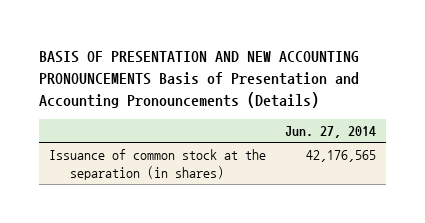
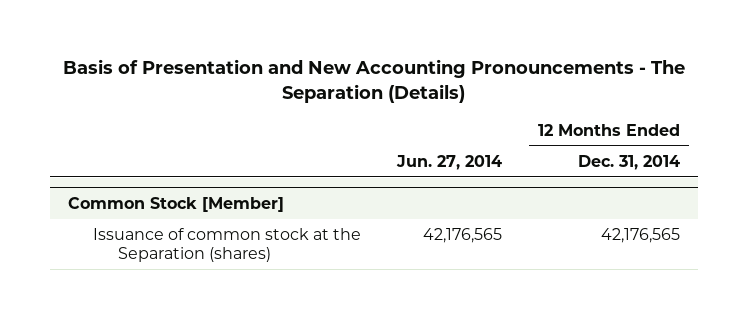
- BASIS OF PRESENTATION AND NEW ACCOUNTING PRONOUNCEMENTS Basis of Presentation and Accounting Pronouncements (Details)
+ Basis of Presentation and New Accounting Pronouncements - The Separation (Details)
- | Jun. 27, 2014
+ | Jun. 27, 2014 | 12 Months Ended Dec. 31, 2014
- Issuance of common stock at the separation (in shares) | 42,176,565
+ Common Stock [Member]
+ Issuance of common stock at the Separation (shares) | 42,176,565 | 42,176,565

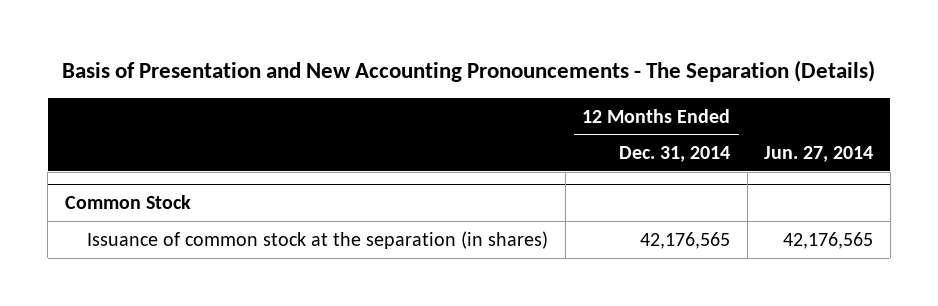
- | Jun. 27, 2014 | 12 Months Ended Dec. 31, 2014
+ | 12 Months Ended Dec. 31, 2014 | Jun. 27, 2014
- Common Stock [Member]
- Issuance of common stock at the Separation (shares) | 42,176,565 | 42,176,565
+ Common Stock
+ Issuance of common stock at the separation (in shares) | 42,176,565 | 42,176,565

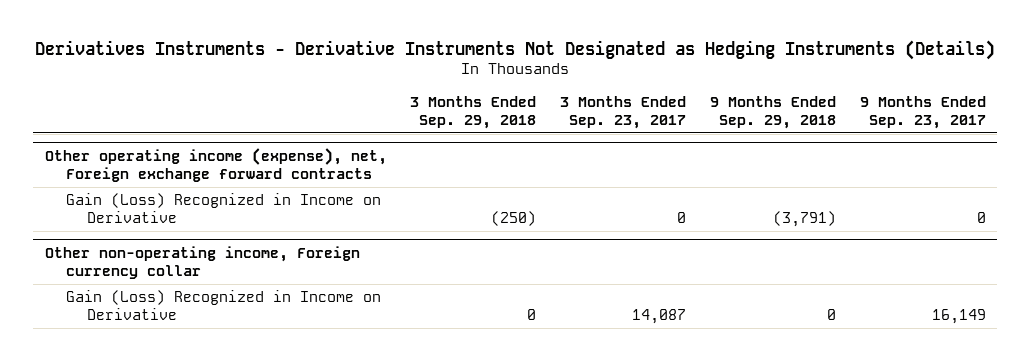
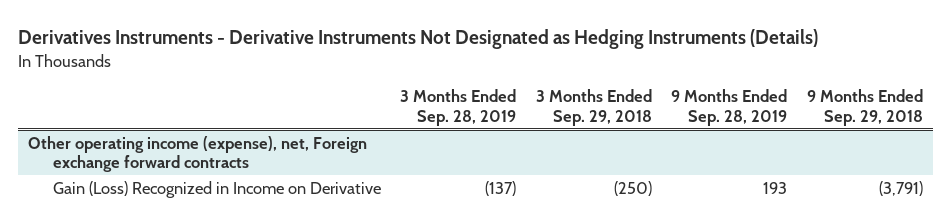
- | 3 Months Ended Sep. 29, 2018 | 3 Months Ended Sep. 23, 2017 | 9 Months Ended Sep. 29, 2018 | 9 Months Ended Sep. 23, 2017
+ | 3 Months Ended Sep. 28, 2019 | 3 Months Ended Sep. 29, 2018 | 9 Months Ended Sep. 28, 2019 | 9 Months Ended Sep. 29, 2018
- Other non-operating income, Foreign currency collar
- Gain (Loss) Recognized in Income on Derivative | 0 | 14,087 | 0 | 16,149

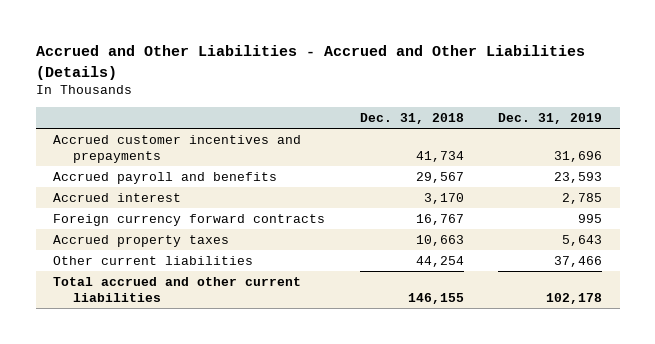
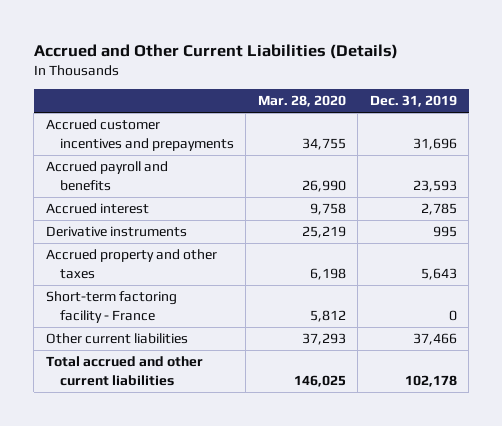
- Accrued and Other Liabilities - Accrued and Other Liabilities (Details)
+ Accrued and Other Current Liabilities (Details)
- | Dec. 31, 2018 | Dec. 31, 2019
+ | Mar. 28, 2020 | Dec. 31, 2019
- Foreign currency forward contracts | 16,767 | 995
- Accrued property taxes | 10,663 | 5,643
+ Derivative instruments | 25,219 | 995
+ Accrued property and other taxes | 6,198 | 5,643
+ Short-term factoring facility - France | 5,812 | 0

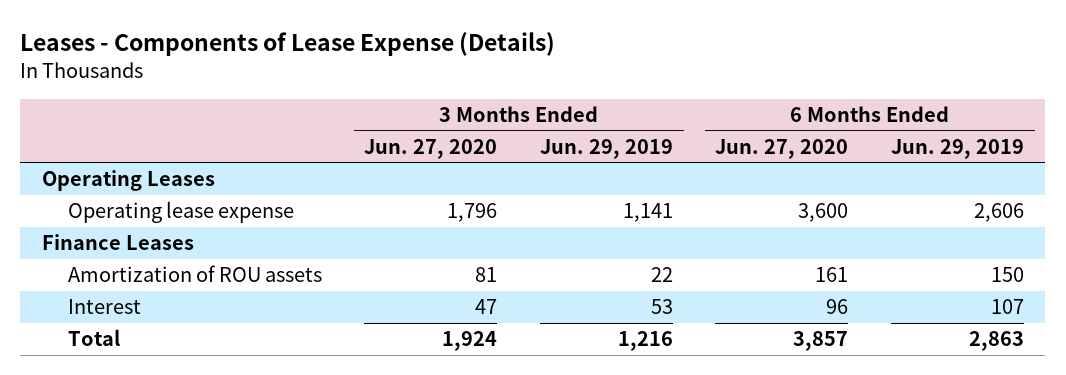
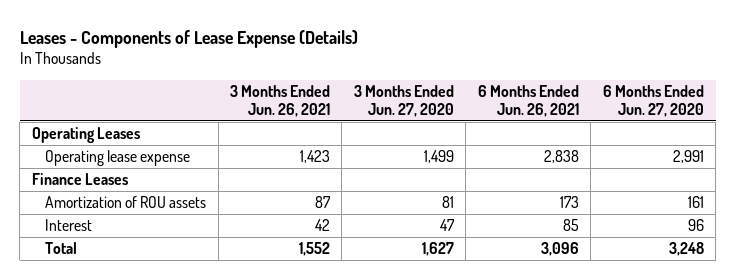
- | 3 Months Ended Jun. 27, 2020 | 3 Months Ended Jun. 29, 2019 | 6 Months Ended Jun. 27, 2020 | 6 Months Ended Jun. 29, 2019
+ | 3 Months Ended Jun. 26, 2021 | 3 Months Ended Jun. 27, 2020 | 6 Months Ended Jun. 26, 2021 | 6 Months Ended Jun. 27, 2020
- Operating lease expense | 1,796 | 1,141 | 3,600 | 2,606
+ Operating lease expense | 1,423 | 1,499 | 2,838 | 2,991
- Total | 1,924 | 1,216 | 3,857 | 2,863
+ Total | 1,552 | 1,627 | 3,096 | 3,248

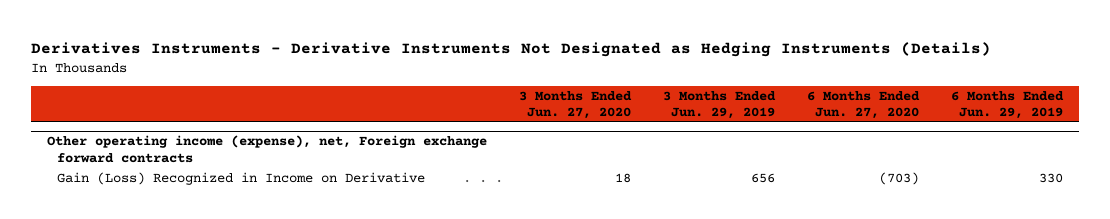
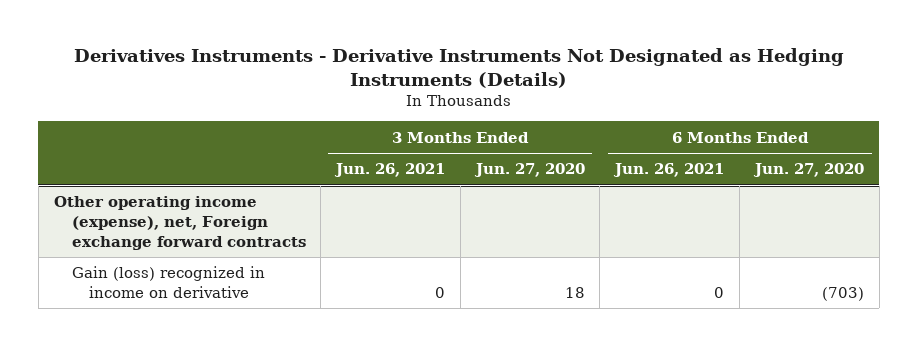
- | 3 Months Ended Jun. 27, 2020 | 3 Months Ended Jun. 29, 2019 | 6 Months Ended Jun. 27, 2020 | 6 Months Ended Jun. 29, 2019
+ | 3 Months Ended Jun. 26, 2021 | 3 Months Ended Jun. 27, 2020 | 6 Months Ended Jun. 26, 2021 | 6 Months Ended Jun. 27, 2020
@ Other operating income (expense), net, Foreign exchange forward contracts
- Gain (Loss) Recognized in Income on Derivative | 18 | 656 | (703) | 330
+ Gain (loss) recognized in income on derivative | 0 | 18 | 0 | (703)

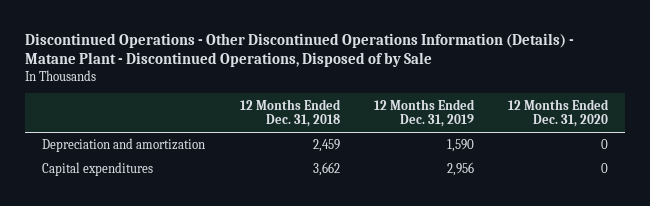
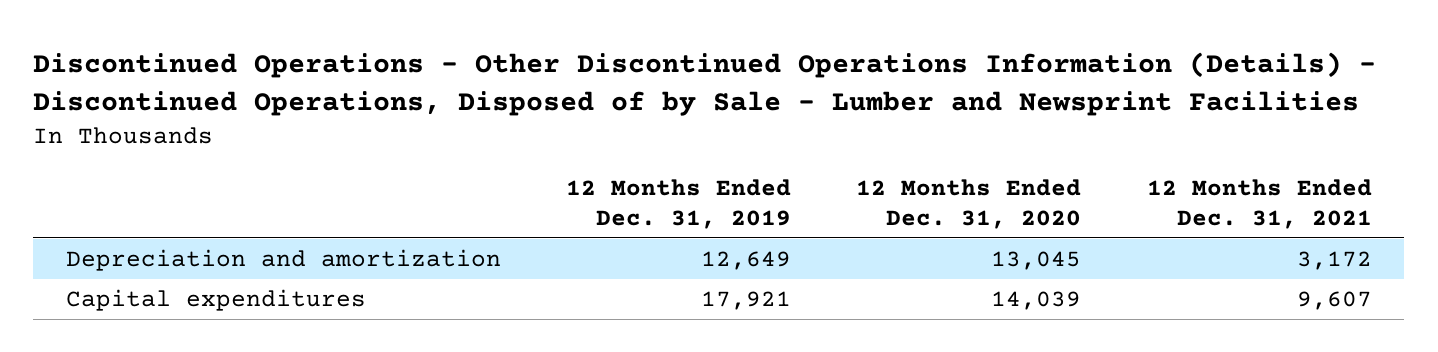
- Discontinued Operations - Other Discontinued Operations Information (Details) - Matane Plant - Discontinued Operations, Disposed of by Sale
+ Discontinued Operations - Other Discontinued Operations Information (Details) - Discontinued Operations, Disposed of by Sale - Lumber and Newsprint Facilities
- | 12 Months Ended Dec. 31, 2018 | 12 Months Ended Dec. 31, 2019 | 12 Months Ended Dec. 31, 2020
+ | 12 Months Ended Dec. 31, 2019 | 12 Months Ended Dec. 31, 2020 | 12 Months Ended Dec. 31, 2021
- Depreciation and amortization | 2,459 | 1,590 | 0
- Capital expenditures | 3,662 | 2,956 | 0
+ Depreciation and amortization | 12,649 | 13,045 | 3,172
+ Capital expenditures | 17,921 | 14,039 | 9,607

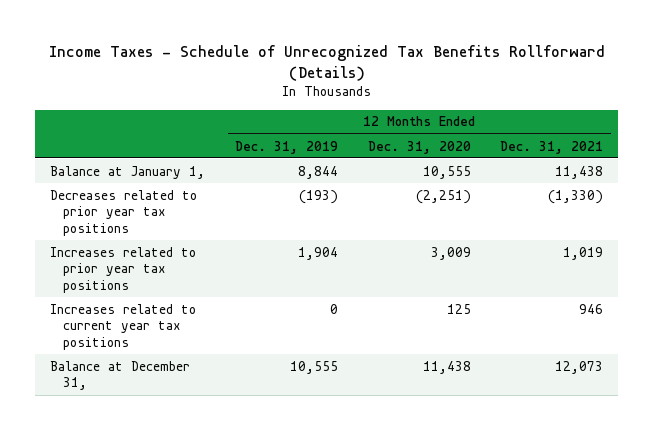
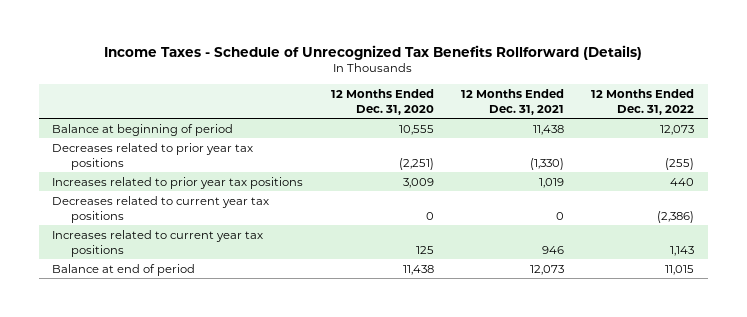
- | 12 Months Ended Dec. 31, 2019 | 12 Months Ended Dec. 31, 2020 | 12 Months Ended Dec. 31, 2021
+ | 12 Months Ended Dec. 31, 2020 | 12 Months Ended Dec. 31, 2021 | 12 Months Ended Dec. 31, 2022
- Balance at January 1, | 8,844 | 10,555 | 11,438
+ Balance at beginning of period | 10,555 | 11,438 | 12,073
+ Decreases related to current year tax positions | 0 | 0 | (2,386)
- Balance at December 31, | 10,555 | 11,438 | 12,073
+ Balance at end of period | 11,438 | 12,073 | 11,015

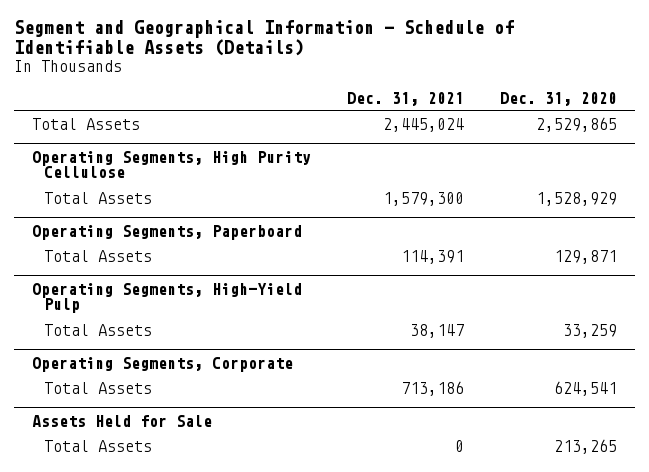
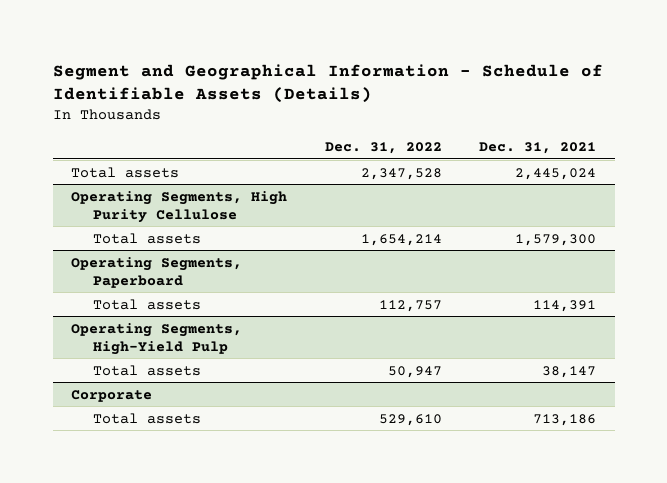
- | Dec. 31, 2021 | Dec. 31, 2020
+ | Dec. 31, 2022 | Dec. 31, 2021
- Total Assets | 2,445,024 | 2,529,865
+ Total assets | 2,347,528 | 2,445,024
@ Operating Segments, High Purity Cellulose
- Total Assets | 1,579,300 | 1,528,929
+ Total assets | 1,654,214 | 1,579,300
@ Operating Segments, Paperboard
- Total Assets | 114,391 | 129,871
+ Total assets | 112,757 | 114,391
@ Operating Segments, High-Yield Pulp
- Total Assets | 38,147 | 33,259
- Operating Segments, Corporate
- Total Assets | 713,186 | 624,541
- Assets Held for Sale
- Total Assets | 0 | 213,265
@ Operating Segments, High-Yield Pulp
+ Total assets | 50,947 | 38,147
+ Corporate
+ Total assets | 529,610 | 713,186

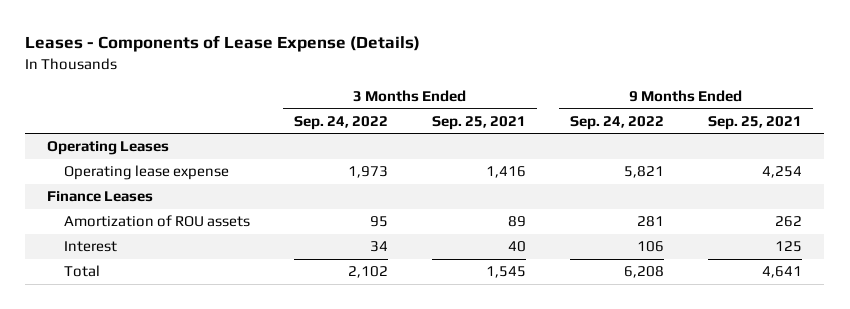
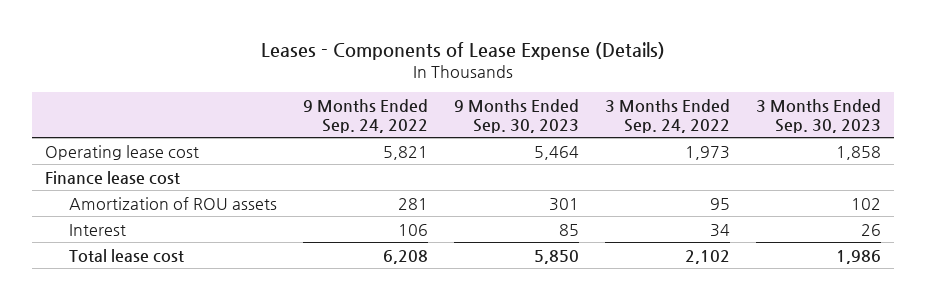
- | 3 Months Ended Sep. 24, 2022 | 3 Months Ended Sep. 25, 2021 | 9 Months Ended Sep. 24, 2022 | 9 Months Ended Sep. 25, 2021
+ | 9 Months Ended Sep. 24, 2022 | 9 Months Ended Sep. 30, 2023 | 3 Months Ended Sep. 24, 2022 | 3 Months Ended Sep. 30, 2023
- Operating Leases
- Operating lease expense | 1,973 | 1,416 | 5,821 | 4,254
- Finance Leases
+ Operating lease cost | 5,821 | 5,464 | 1,973 | 1,858
+ Finance lease cost
- Total | 2,102 | 1,545 | 6,208 | 4,641
+ Total lease cost | 6,208 | 5,850 | 2,102 | 1,986

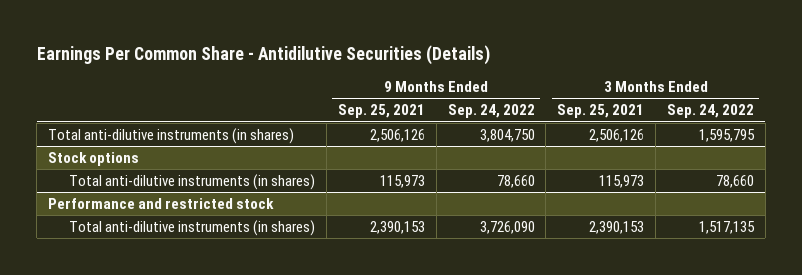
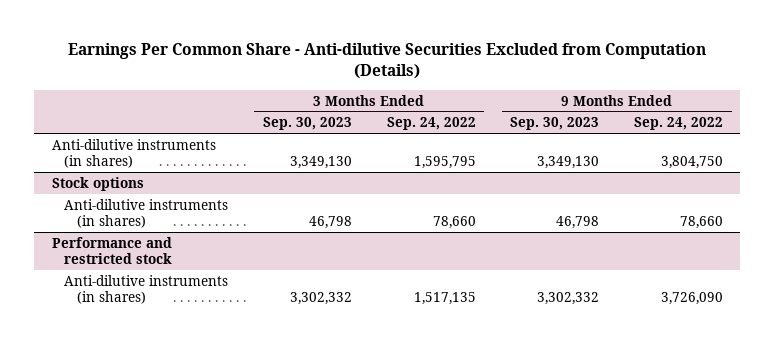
- Earnings Per Common Share - Antidilutive Securities (Details)
+ Earnings Per Common Share - Anti-dilutive Securities Excluded from Computation (Details)
- | 9 Months Ended Sep. 25, 2021 | 9 Months Ended Sep. 24, 2022 | 3 Months Ended Sep. 25, 2021 | 3 Months Ended Sep. 24, 2022
+ | 3 Months Ended Sep. 30, 2023 | 3 Months Ended Sep. 24, 2022 | 9 Months Ended Sep. 30, 2023 | 9 Months Ended Sep. 24, 2022
- Total anti-dilutive instruments (in shares) | 2,506,126 | 3,804,750 | 2,506,126 | 1,595,795
+ Anti-dilutive instruments (in shares) | 3,349,130 | 1,595,795 | 3,349,130 | 3,804,750
@ Stock options
- Total anti-dilutive instruments (in shares) | 115,973 | 78,660 | 115,973 | 78,660
+ Anti-dilutive instruments (in shares) | 46,798 | 78,660 | 46,798 | 78,660
@ Performance and restricted stock
- Total anti-dilutive instruments (in shares) | 2,390,153 | 3,726,090 | 2,390,153 | 1,517,135
+ Anti-dilutive instruments (in shares) | 3,302,332 | 1,517,135 | 3,302,332 | 3,726,090

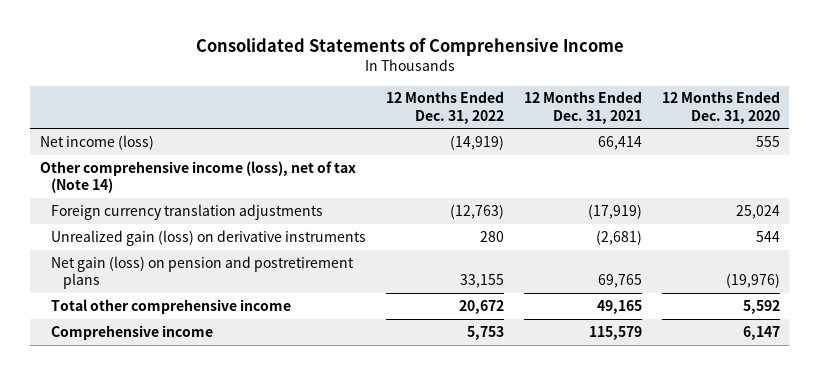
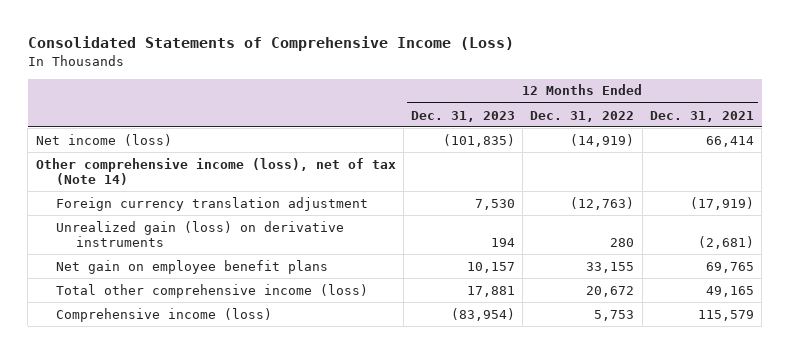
- Consolidated Statements of Comprehensive Income
+ Consolidated Statements of Comprehensive Income (Loss)
- | 12 Months Ended Dec. 31, 2022 | 12 Months Ended Dec. 31, 2021 | 12 Months Ended Dec. 31, 2020
+ | 12 Months Ended Dec. 31, 2023 | 12 Months Ended Dec. 31, 2022 | 12 Months Ended Dec. 31, 2021
- Foreign currency translation adjustments | (12,763) | (17,919) | 25,024
+ Foreign currency translation adjustment | 7,530 | (12,763) | (17,919)
- Net gain (loss) on pension and postretirement plans | 33,155 | 69,765 | (19,976)
- Total other comprehensive income | 20,672 | 49,165 | 5,592
- Comprehensive income | 5,753 | 115,579 | 6,147
+ Net gain on employee benefit plans | 10,157 | 33,155 | 69,765
+ Total other comprehensive income (loss) | 17,881 | 20,672 | 49,165
+ Comprehensive income (loss) | (83,954) | 5,753 | 115,579

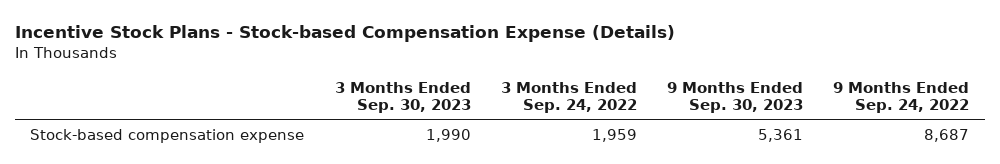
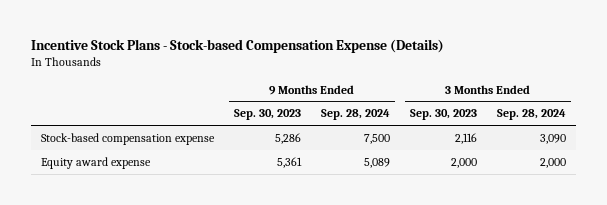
- | 3 Months Ended Sep. 30, 2023 | 3 Months Ended Sep. 24, 2022 | 9 Months Ended Sep. 30, 2023 | 9 Months Ended Sep. 24, 2022
+ | 9 Months Ended Sep. 30, 2023 | 9 Months Ended Sep. 28, 2024 | 3 Months Ended Sep. 30, 2023 | 3 Months Ended Sep. 28, 2024
- Stock-based compensation expense | 1,990 | 1,959 | 5,361 | 8,687
+ Stock-based compensation expense | 5,286 | 7,500 | 2,116 | 3,090
+ Equity award expense | 5,361 | 5,089 | 2,000 | 2,000

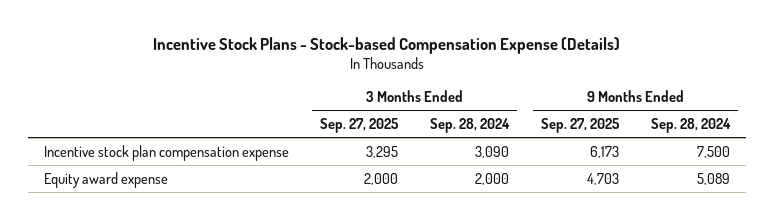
- | 9 Months Ended Sep. 30, 2023 | 9 Months Ended Sep. 28, 2024 | 3 Months Ended Sep. 30, 2023 | 3 Months Ended Sep. 28, 2024
+ | 3 Months Ended Sep. 27, 2025 | 3 Months Ended Sep. 28, 2024 | 9 Months Ended Sep. 27, 2025 | 9 Months Ended Sep. 28, 2024
- Stock-based compensation expense | 5,286 | 7,500 | 2,116 | 3,090
+ Incentive stock plan compensation expense | 3,295 | 3,090 | 6,173 | 7,500

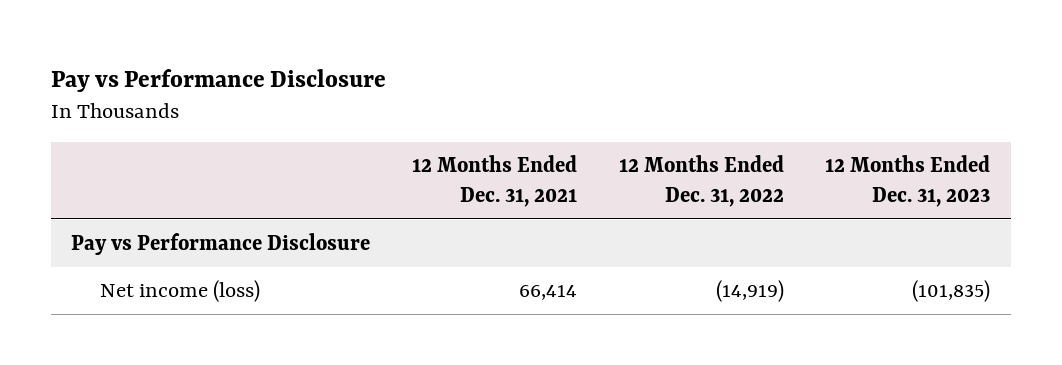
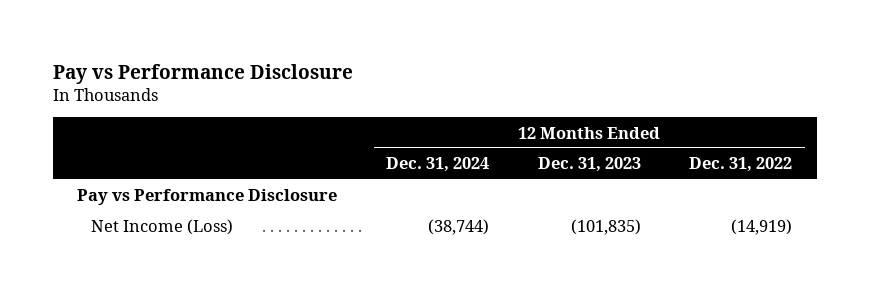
- | 12 Months Ended Dec. 31, 2021 | 12 Months Ended Dec. 31, 2022 | 12 Months Ended Dec. 31, 2023
+ | 12 Months Ended Dec. 31, 2024 | 12 Months Ended Dec. 31, 2023 | 12 Months Ended Dec. 31, 2022
- Net income (loss) | 66,414 | (14,919) | (101,835)
+ Net Income (Loss) | (38,744) | (101,835) | (14,919)

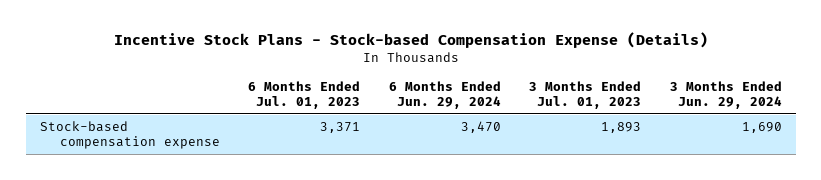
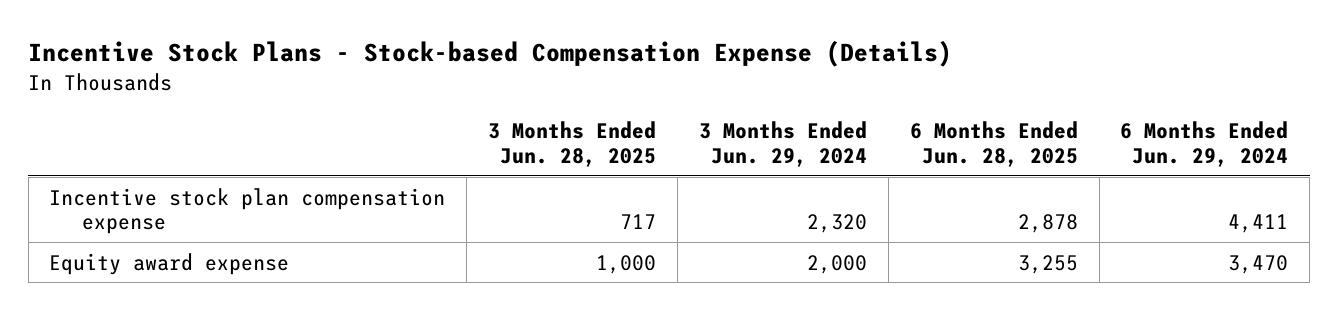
- | 6 Months Ended Jul. 01, 2023 | 6 Months Ended Jun. 29, 2024 | 3 Months Ended Jul. 01, 2023 | 3 Months Ended Jun. 29, 2024
+ | 3 Months Ended Jun. 28, 2025 | 3 Months Ended Jun. 29, 2024 | 6 Months Ended Jun. 28, 2025 | 6 Months Ended Jun. 29, 2024
- Stock-based compensation expense | 3,371 | 3,470 | 1,893 | 1,690
+ Incentive stock plan compensation expense | 717 | 2,320 | 2,878 | 4,411
+ Equity award expense | 1,000 | 2,000 | 3,255 | 3,470

